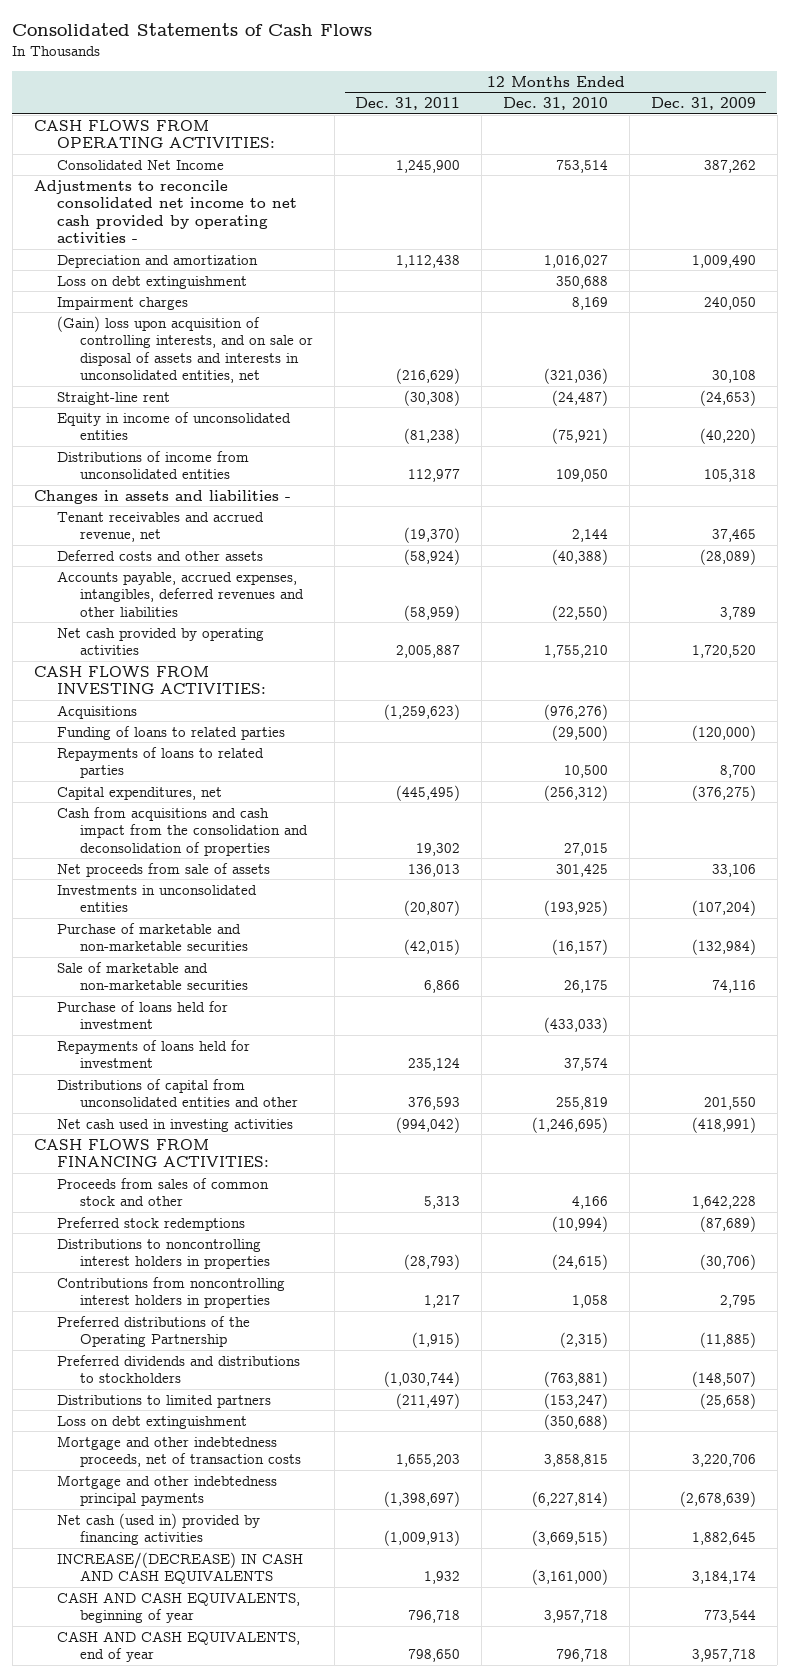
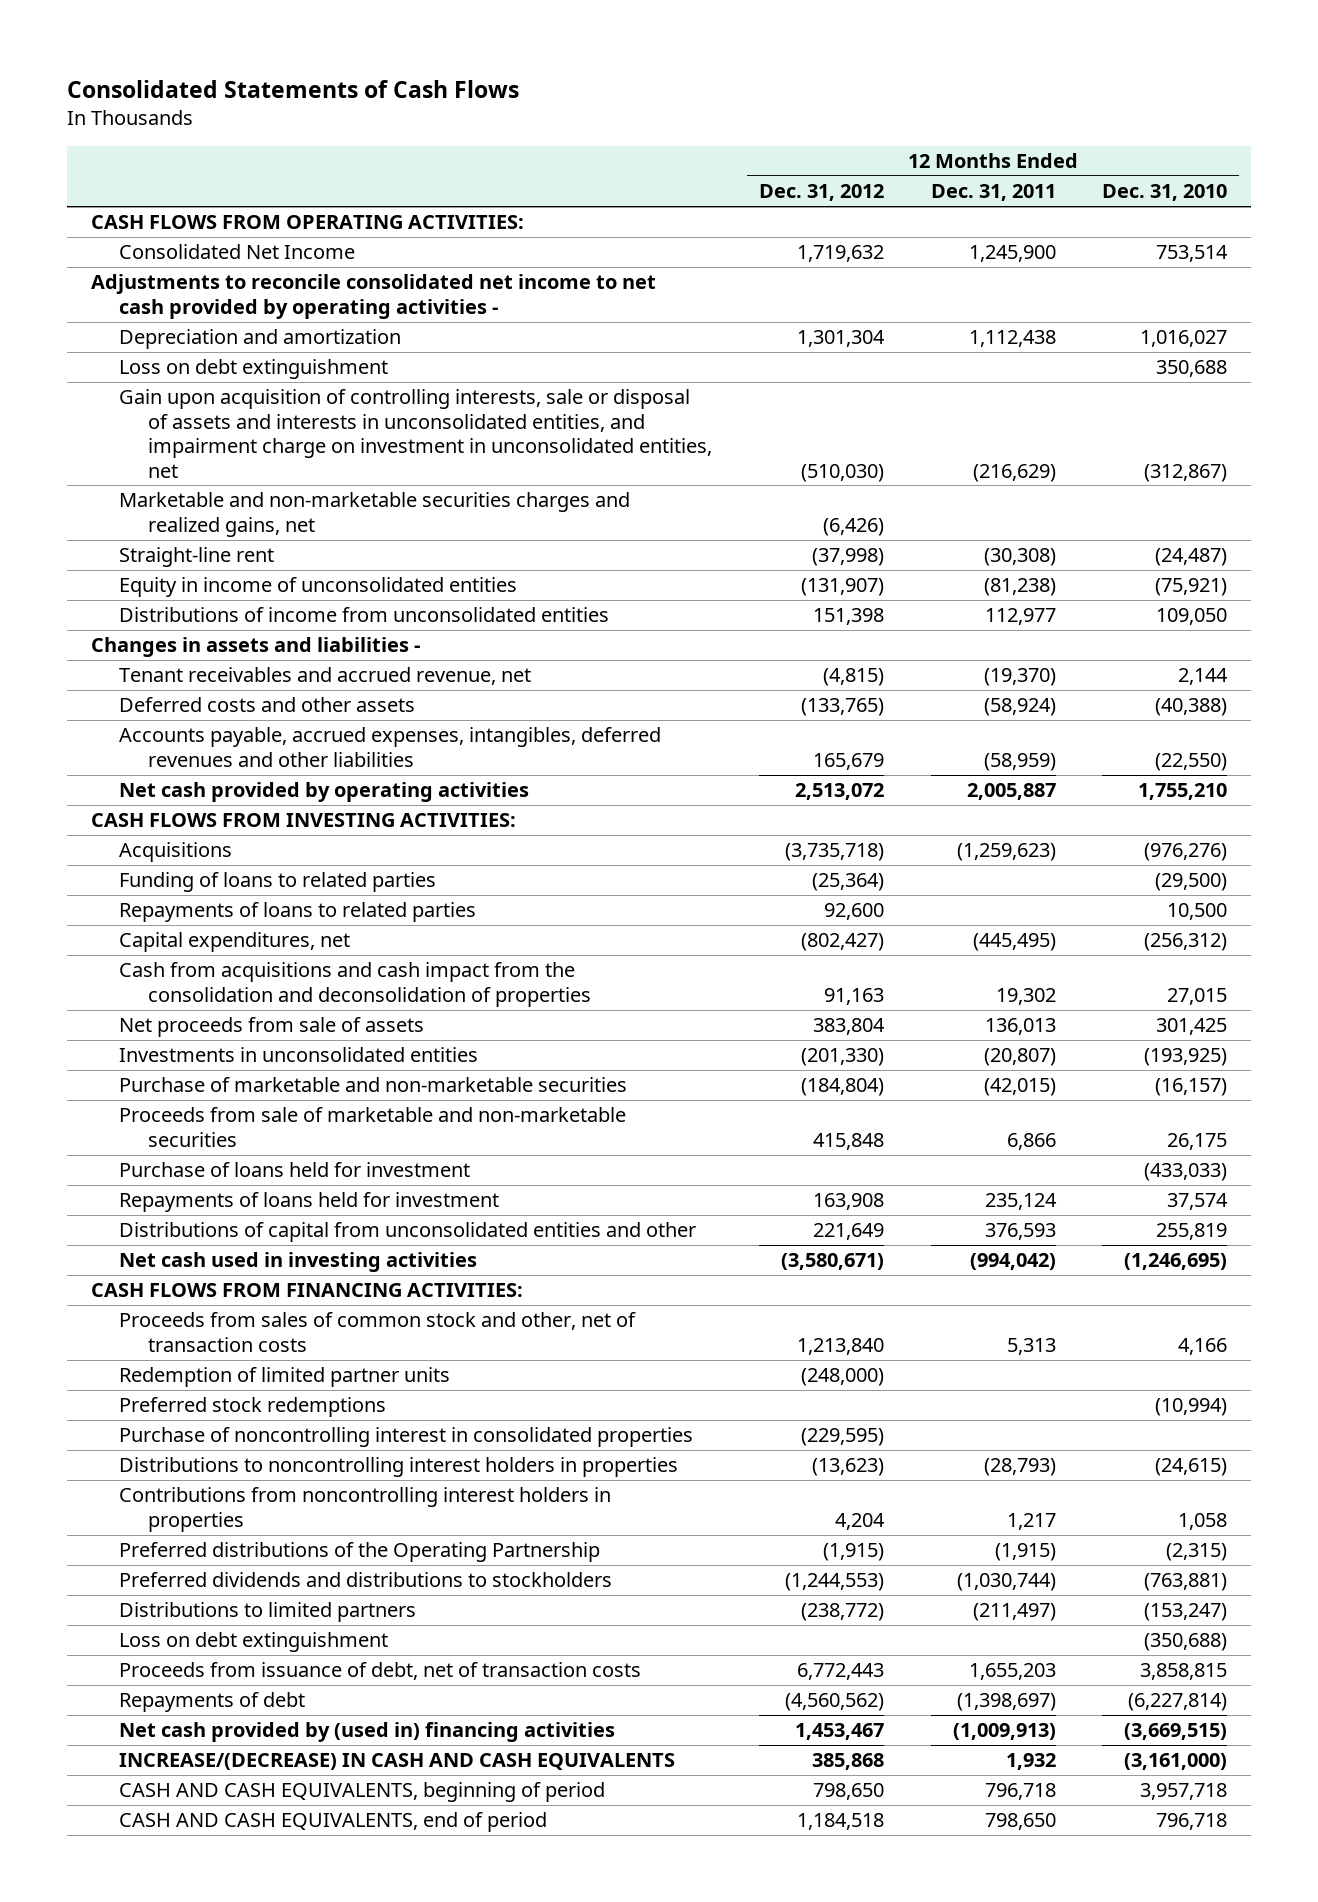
- | 12 Months Ended Dec. 31, 2011 | 12 Months Ended Dec. 31, 2010 | 12 Months Ended Dec. 31, 2009
+ | 12 Months Ended Dec. 31, 2012 | 12 Months Ended Dec. 31, 2011 | 12 Months Ended Dec. 31, 2010
- Impairment charges | | 8,169 | 240,050
- (Gain) loss upon acquisition of controlling interests, and on sale or disposal of assets and interests in unconsolidated entities, net | (216,629) | (321,036) | 30,108
+ Gain upon acquisition of controlling interests, sale or disposal of assets and interests in unconsolidated entities, and impairment charge on investment in unconsolidated entities, net | (510,030) | (216,629) | (312,867)
+ Marketable and non-marketable securities charges and realized gains, net | (6,426) | |
- Sale of marketable and non-marketable securities | 6,866 | 26,175 | 74,116
+ Proceeds from sale of marketable and non-marketable securities | 415,848 | 6,866 | 26,175
- Proceeds from sales of common stock and other | 5,313 | 4,166 | 1,642,228
+ Proceeds from sales of common stock and other, net of transaction costs | 1,213,840 | 5,313 | 4,166
+ Redemption of limited partner units | (248,000) | |
+ Purchase of noncontrolling interest in consolidated properties | (229,595) | |
- Mortgage and other indebtedness proceeds, net of transaction costs | 1,655,203 | 3,858,815 | 3,220,706
- Mortgage and other indebtedness principal payments | (1,398,697) | (6,227,814) | (2,678,639)
- Net cash (used in) provided by financing activities | (1,009,913) | (3,669,515) | 1,882,645
+ Proceeds from issuance of debt, net of transaction costs | 6,772,443 | 1,655,203 | 3,858,815
+ Repayments of debt | (4,560,562) | (1,398,697) | (6,227,814)
+ Net cash provided by (used in) financing activities | 1,453,467 | (1,009,913) | (3,669,515)
- CASH AND CASH EQUIVALENTS, beginning of year | 796,718 | 3,957,718 | 773,544
- CASH AND CASH EQUIVALENTS, end of year | 798,650 | 796,718 | 3,957,718
+ CASH AND CASH EQUIVALENTS, beginning of period | 798,650 | 796,718 | 3,957,718
+ CASH AND CASH EQUIVALENTS, end of period | 1,184,518 | 798,650 | 796,718

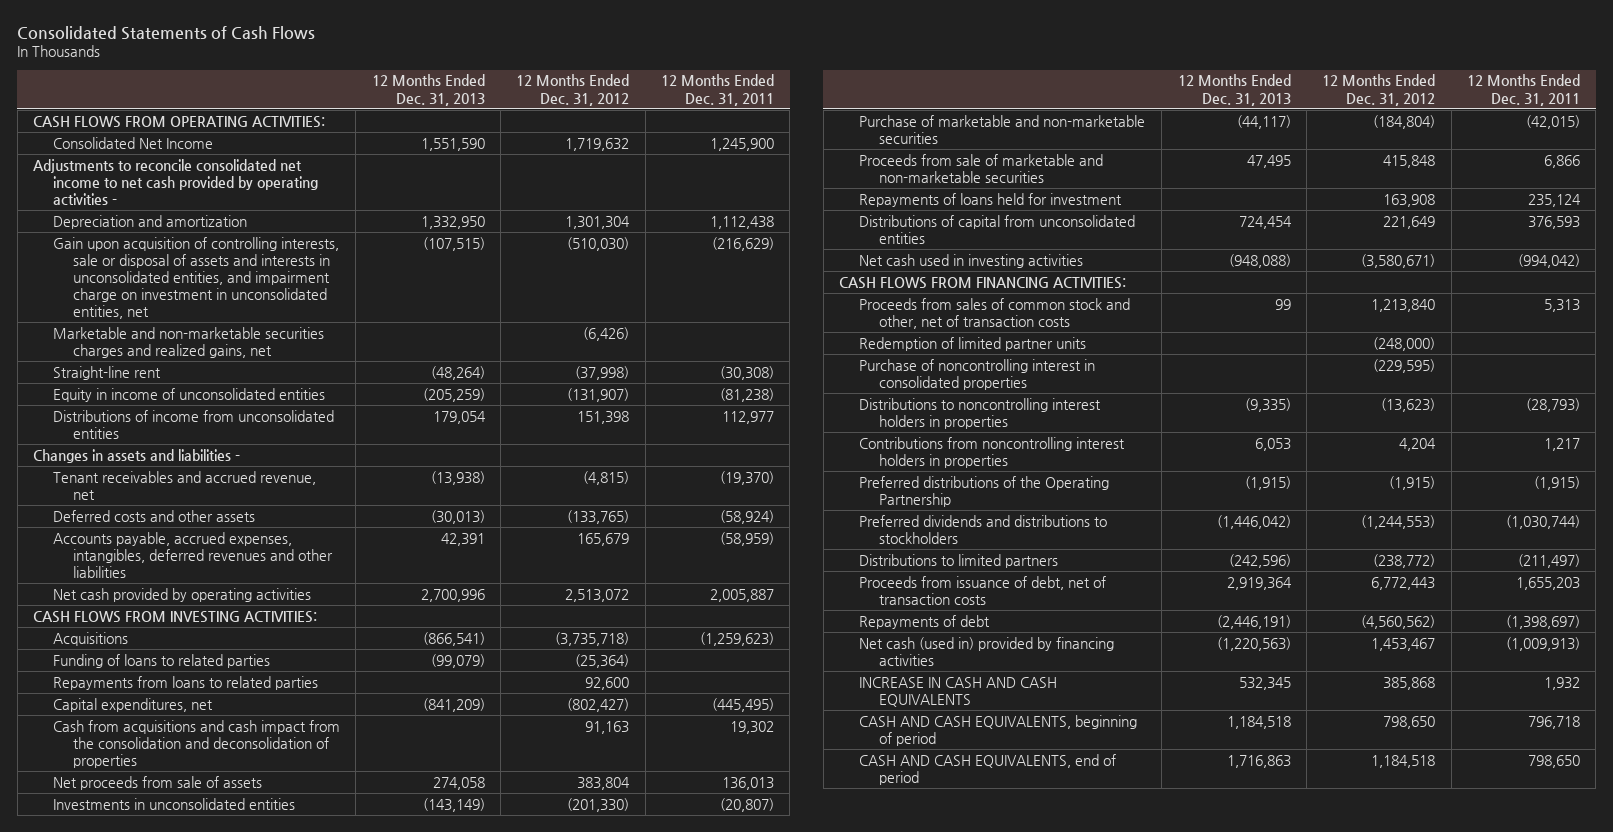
- | 12 Months Ended Dec. 31, 2012 | 12 Months Ended Dec. 31, 2011 | 12 Months Ended Dec. 31, 2010
+ | 12 Months Ended Dec. 31, 2013 | 12 Months Ended Dec. 31, 2012 | 12 Months Ended Dec. 31, 2011
- Loss on debt extinguishment | | | 350,688
- Repayments of loans to related parties | 92,600 | | 10,500
+ Repayments from loans to related parties | | 92,600 |
- Purchase of loans held for investment | | | (433,033)
- Distributions of capital from unconsolidated entities and other | 221,649 | 376,593 | 255,819
+ Distributions of capital from unconsolidated entities | 724,454 | 221,649 | 376,593
- Preferred stock redemptions | | | (10,994)
- Loss on debt extinguishment | | | (350,688)
- Net cash provided by (used in) financing activities | 1,453,467 | (1,009,913) | (3,669,515)
- INCREASE/(DECREASE) IN CASH AND CASH EQUIVALENTS | 385,868 | 1,932 | (3,161,000)
+ Net cash (used in) provided by financing activities | (1,220,563) | 1,453,467 | (1,009,913)
+ INCREASE IN CASH AND CASH EQUIVALENTS | 532,345 | 385,868 | 1,932

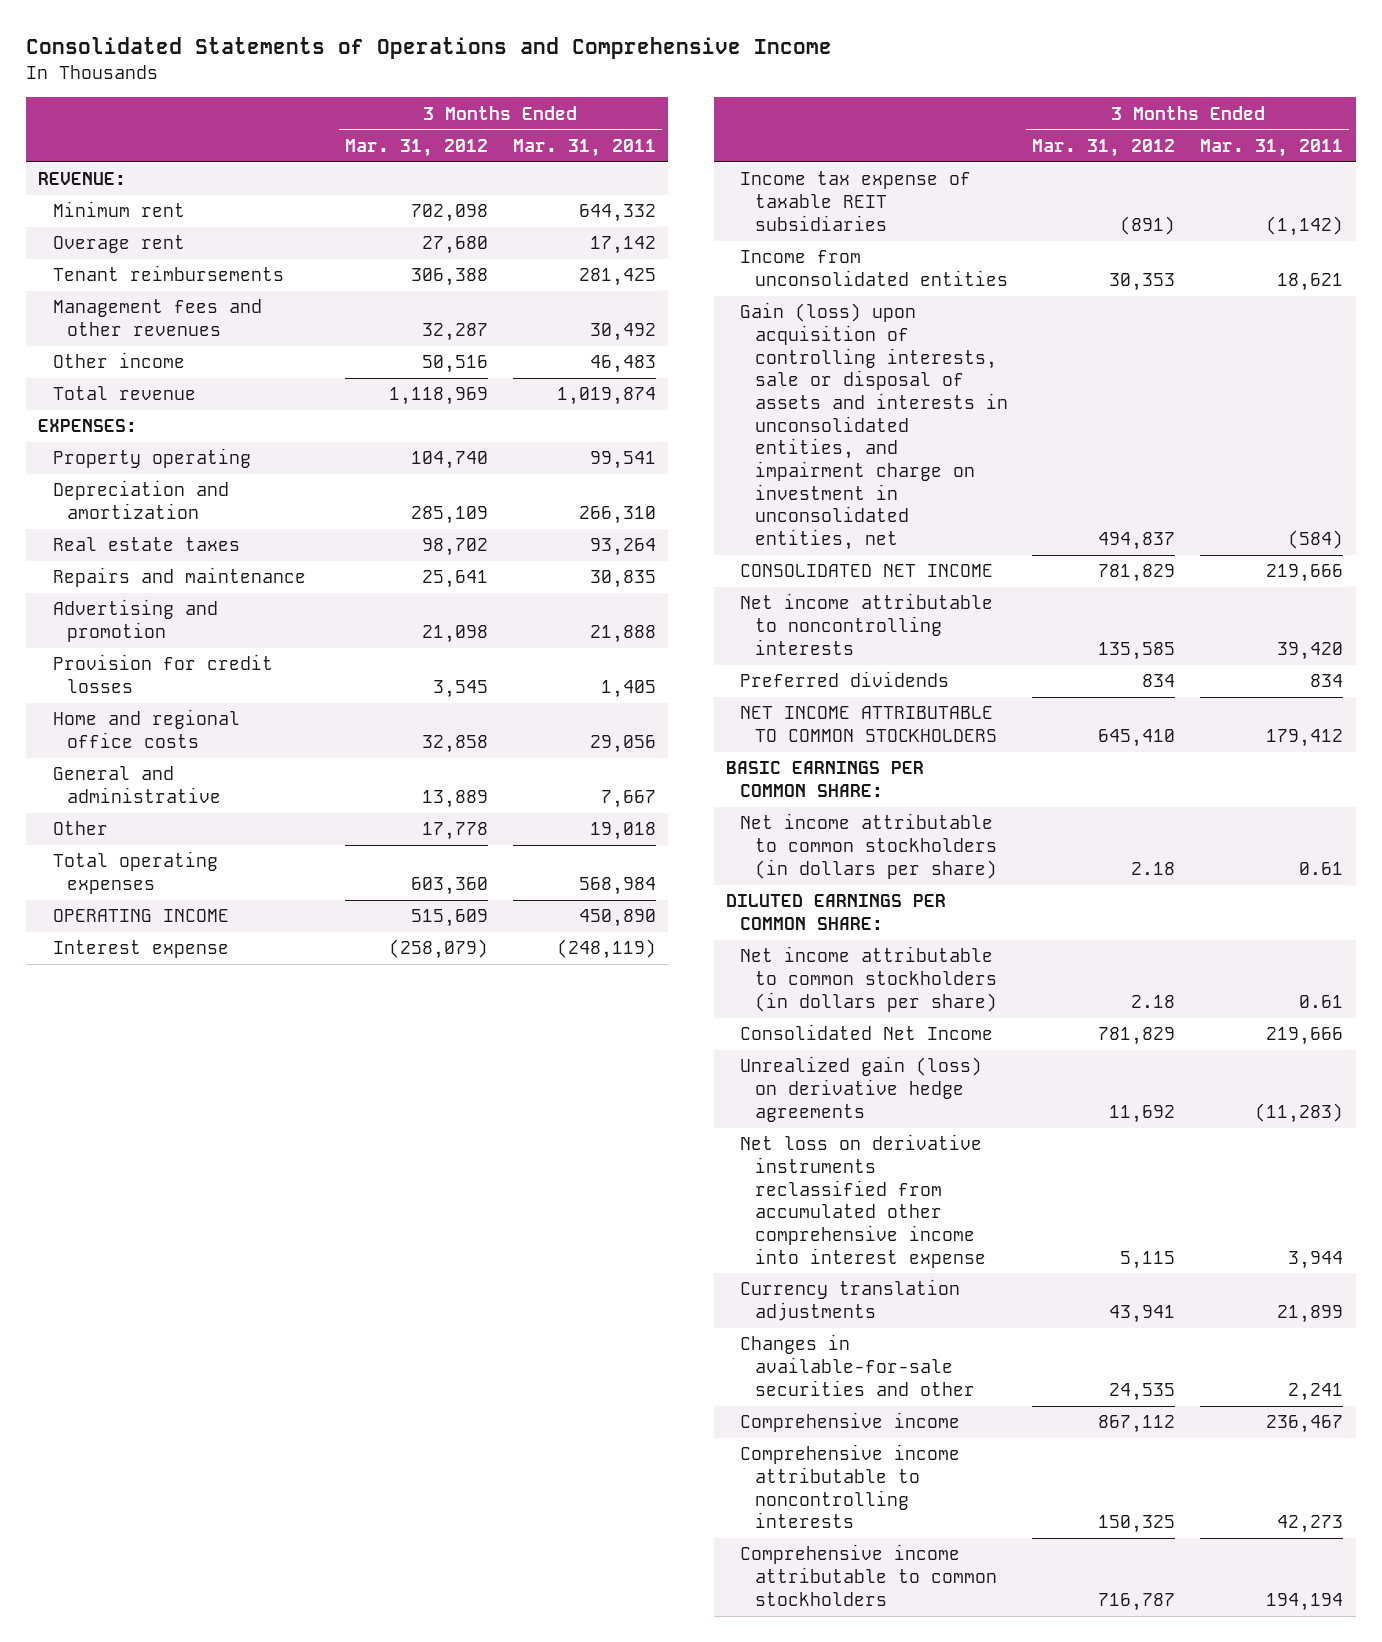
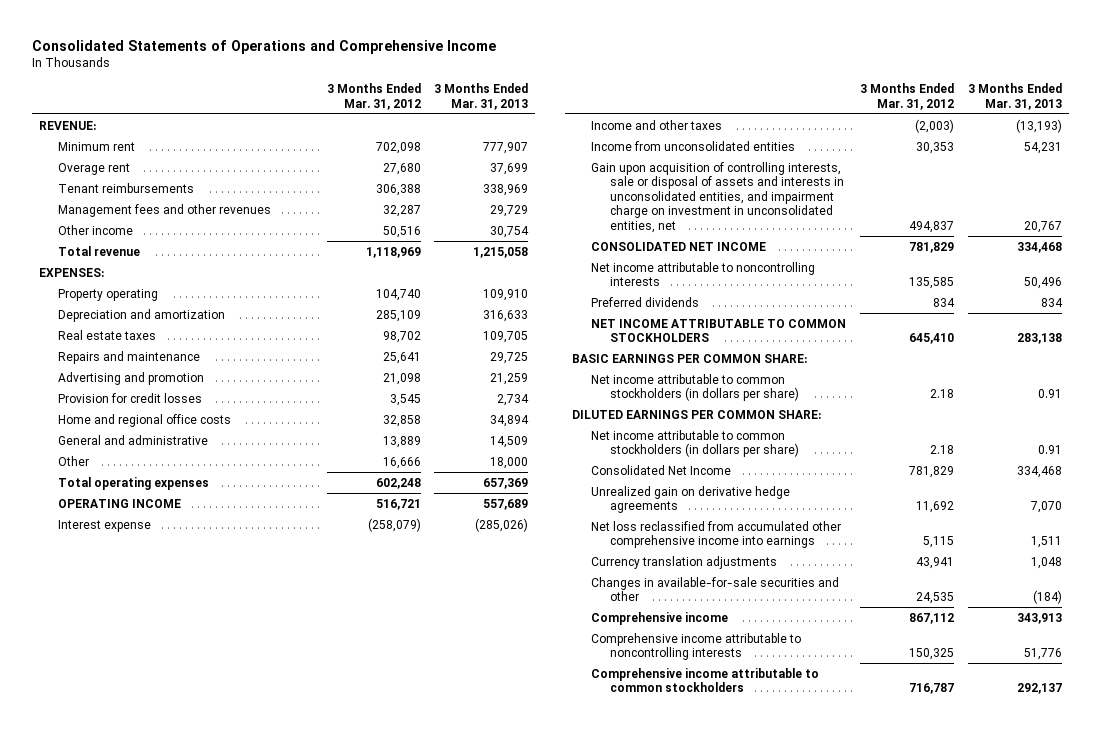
- | 3 Months Ended Mar. 31, 2012 | 3 Months Ended Mar. 31, 2011
+ | 3 Months Ended Mar. 31, 2012 | 3 Months Ended Mar. 31, 2013
- Other | 17,778 | 19,018
- Total operating expenses | 603,360 | 568,984
- OPERATING INCOME | 515,609 | 450,890
+ Other | 16,666 | 18,000
+ Total operating expenses | 602,248 | 657,369
+ OPERATING INCOME | 516,721 | 557,689
- Income tax expense of taxable REIT subsidiaries | (891) | (1,142)
+ Income and other taxes | (2,003) | (13,193)
- Gain (loss) upon acquisition of controlling interests, sale or disposal of assets and interests in unconsolidated entities, and impairment charge on investment in unconsolidated entities, net | 494,837 | (584)
+ Gain upon acquisition of controlling interests, sale or disposal of assets and interests in unconsolidated entities, and impairment charge on investment in unconsolidated entities, net | 494,837 | 20,767
- Unrealized gain (loss) on derivative hedge agreements | 11,692 | (11,283)
- Net loss on derivative instruments reclassified from accumulated other comprehensive income into interest expense | 5,115 | 3,944
+ Unrealized gain on derivative hedge agreements | 11,692 | 7,070
+ Net loss reclassified from accumulated other comprehensive income into earnings | 5,115 | 1,511

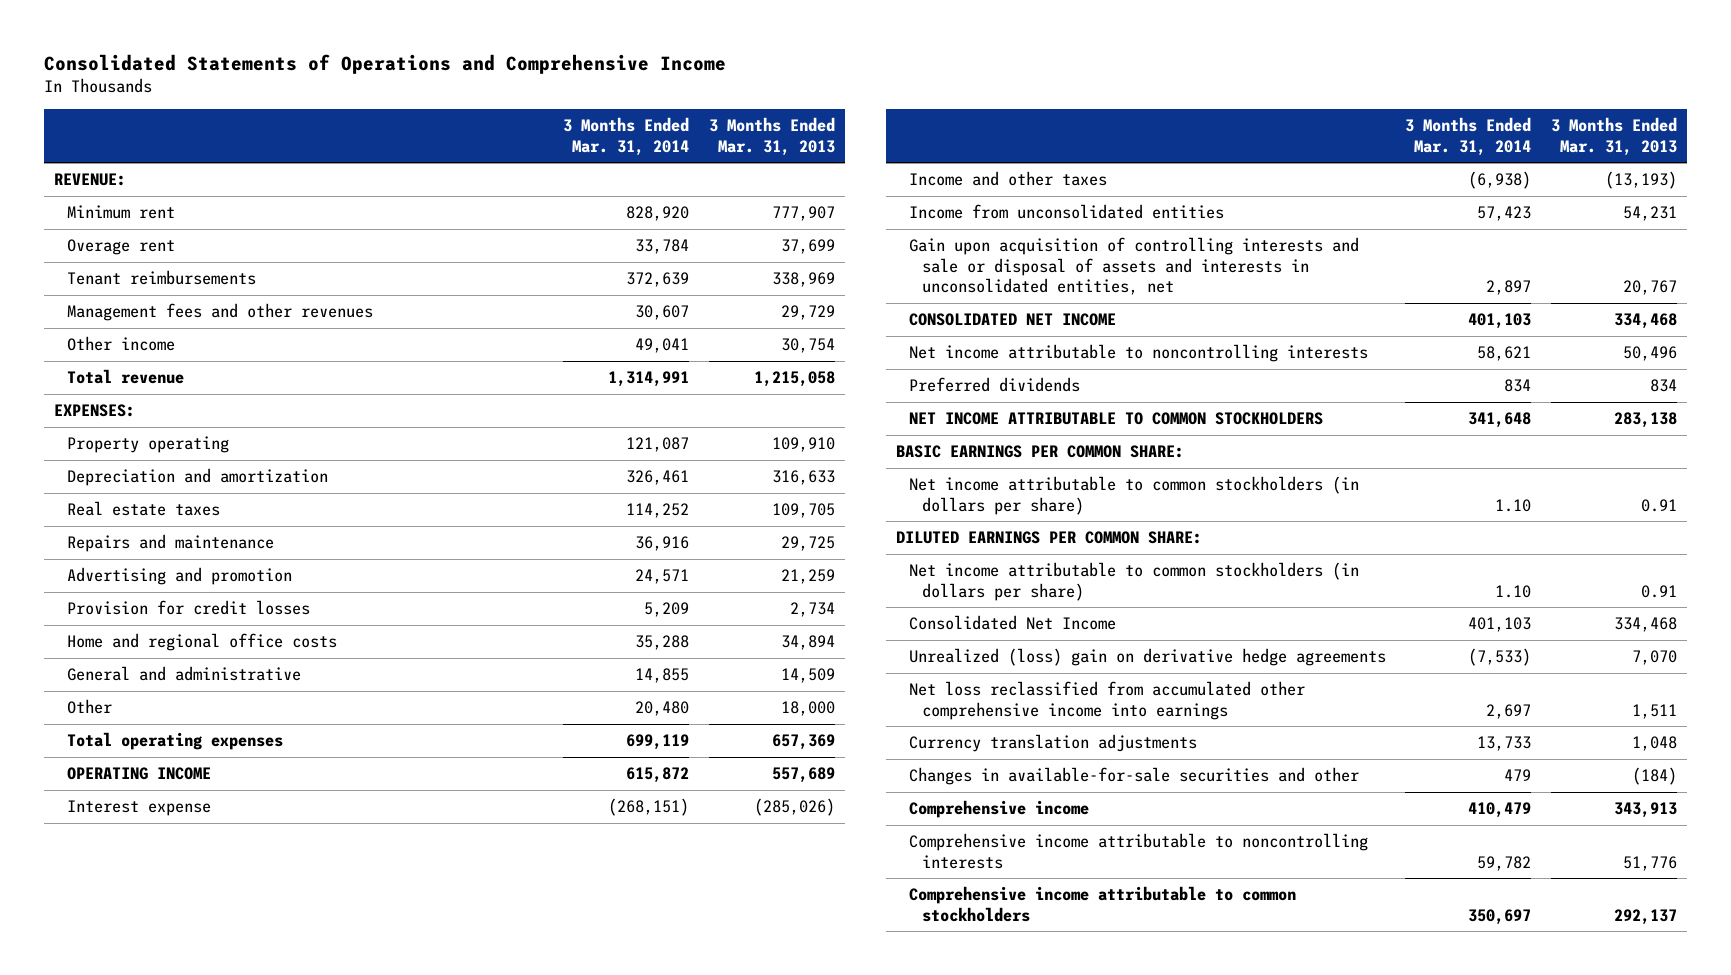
- | 3 Months Ended Mar. 31, 2012 | 3 Months Ended Mar. 31, 2013
+ | 3 Months Ended Mar. 31, 2014 | 3 Months Ended Mar. 31, 2013
- Gain upon acquisition of controlling interests, sale or disposal of assets and interests in unconsolidated entities, and impairment charge on investment in unconsolidated entities, net | 494,837 | 20,767
+ Gain upon acquisition of controlling interests and sale or disposal of assets and interests in unconsolidated entities, net | 2,897 | 20,767
- Unrealized gain on derivative hedge agreements | 11,692 | 7,070
+ Unrealized (loss) gain on derivative hedge agreements | (7,533) | 7,070

